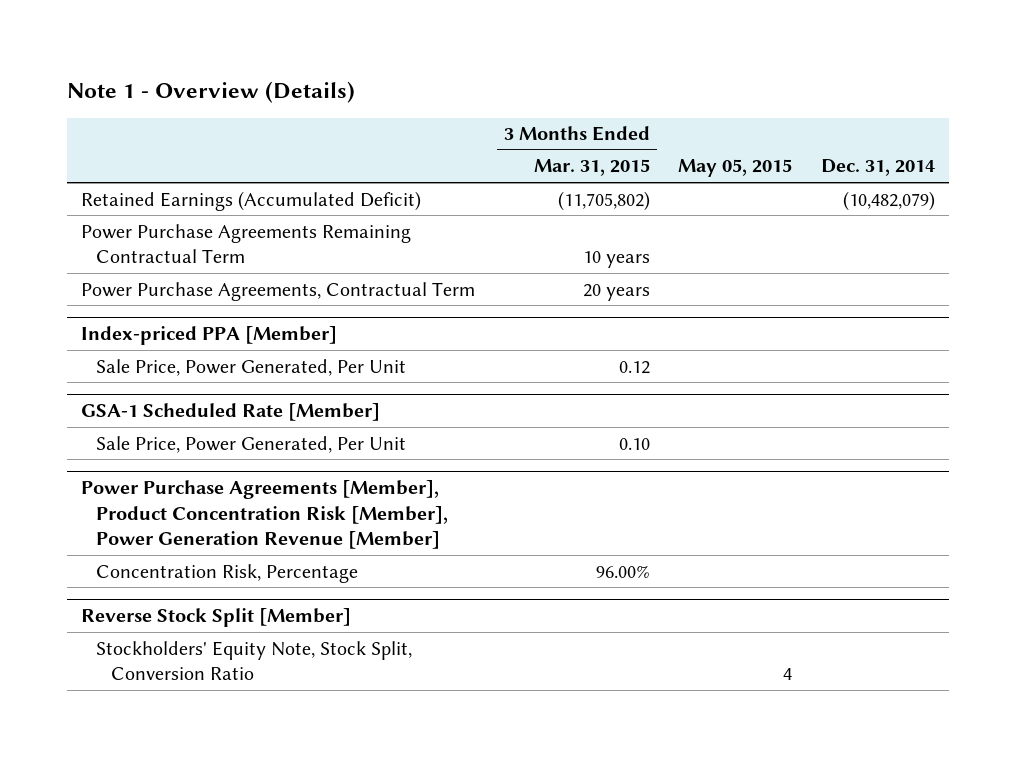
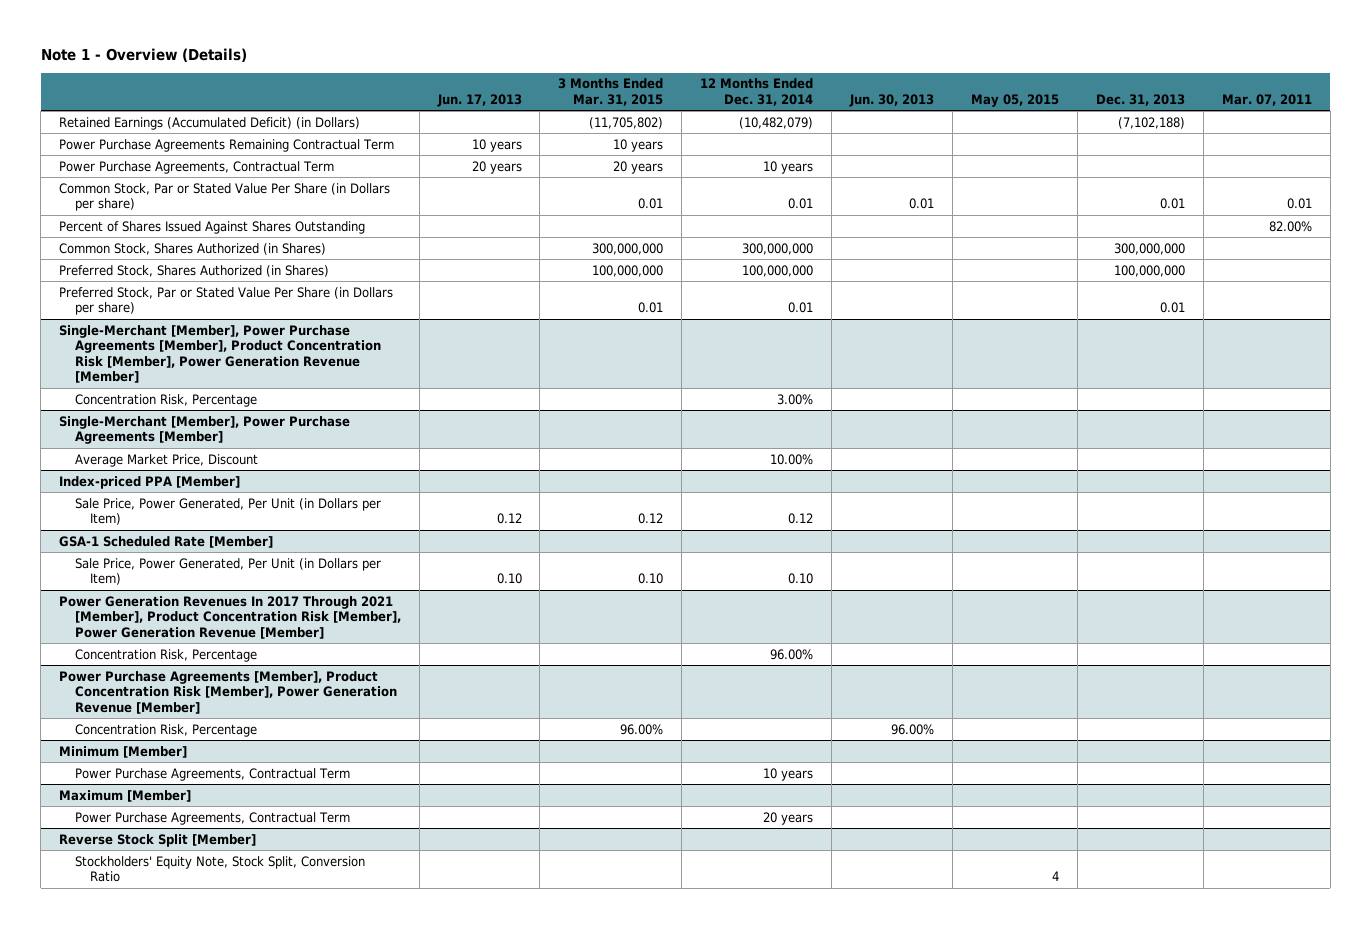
- | 3 Months Ended Mar. 31, 2015 | May 05, 2015 | Dec. 31, 2014
+ | Jun. 17, 2013 | 3 Months Ended Mar. 31, 2015 | 12 Months Ended Dec. 31, 2014 | Jun. 30, 2013 | May 05, 2015 | Dec. 31, 2013 | Mar. 07, 2011
- Retained Earnings (Accumulated Deficit) | (11,705,802) | | (10,482,079)
+ Retained Earnings (Accumulated Deficit) (in Dollars) | | (11,705,802) | (10,482,079) | | | (7,102,188) |
+ Common Stock, Par or Stated Value Per Share (in Dollars per share) | | 0.01 | 0.01 | 0.01 | | 0.01 | 0.01
+ Percent of Shares Issued Against Shares Outstanding | | | | | | | 82.00%
+ Common Stock, Shares Authorized (in Shares) | | 300,000,000 | 300,000,000 | | | 300,000,000 |
+ Preferred Stock, Shares Authorized (in Shares) | | 100,000,000 | 100,000,000 | | | 100,000,000 |
+ Preferred Stock, Par or Stated Value Per Share (in Dollars per share) | | 0.01 | 0.01 | | | 0.01 |
+ Single-Merchant [Member], Power Purchase Agreements [Member], Product Concentration Risk [Member], Power Generation Revenue [Member]
+ Concentration Risk, Percentage | | | 3.00% | | | |
+ Single-Merchant [Member], Power Purchase Agreements [Member]
+ Average Market Price, Discount | | | 10.00% | | | |
@ Index-priced PPA [Member]
- Sale Price, Power Generated, Per Unit | 0.12 | |
+ Sale Price, Power Generated, Per Unit (in Dollars per Item) | 0.12 | 0.12 | 0.12 | | | |
@ GSA-1 Scheduled Rate [Member]
- Sale Price, Power Generated, Per Unit | 0.10 | |
+ Sale Price, Power Generated, Per Unit (in Dollars per Item) | 0.10 | 0.10 | 0.10 | | | |
+ Power Generation Revenues In 2017 Through 2021 [Member], Product Concentration Risk [Member], Power Generation Revenue [Member]
+ Concentration Risk, Percentage | | | 96.00% | | | |
+ Minimum [Member]
+ Power Purchase Agreements, Contractual Term | | | 10 years | | | |
+ Maximum [Member]
+ Power Purchase Agreements, Contractual Term | | | 20 years | | | |

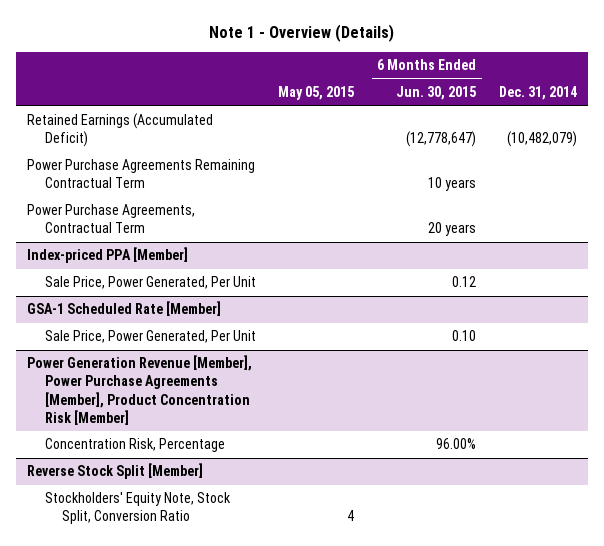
- | Jun. 17, 2013 | 3 Months Ended Mar. 31, 2015 | 12 Months Ended Dec. 31, 2014 | Jun. 30, 2013 | May 05, 2015 | Dec. 31, 2013 | Mar. 07, 2011
+ | May 05, 2015 | 6 Months Ended Jun. 30, 2015 | Dec. 31, 2014
- Retained Earnings (Accumulated Deficit) (in Dollars) | | (11,705,802) | (10,482,079) | | | (7,102,188) |
+ Retained Earnings (Accumulated Deficit) | | (12,778,647) | (10,482,079)
- Common Stock, Par or Stated Value Per Share (in Dollars per share) | | 0.01 | 0.01 | 0.01 | | 0.01 | 0.01
- Percent of Shares Issued Against Shares Outstanding | | | | | | | 82.00%
- Common Stock, Shares Authorized (in Shares) | | 300,000,000 | 300,000,000 | | | 300,000,000 |
- Preferred Stock, Shares Authorized (in Shares) | | 100,000,000 | 100,000,000 | | | 100,000,000 |
- Preferred Stock, Par or Stated Value Per Share (in Dollars per share) | | 0.01 | 0.01 | | | 0.01 |
- Single-Merchant [Member], Power Purchase Agreements [Member], Product Concentration Risk [Member], Power Generation Revenue [Member]
- Concentration Risk, Percentage | | | 3.00% | | | |
- Single-Merchant [Member], Power Purchase Agreements [Member]
- Average Market Price, Discount | | | 10.00% | | | |
@ Index-priced PPA [Member]
- Sale Price, Power Generated, Per Unit (in Dollars per Item) | 0.12 | 0.12 | 0.12 | | | |
+ Sale Price, Power Generated, Per Unit | | 0.12 |
@ GSA-1 Scheduled Rate [Member]
- Sale Price, Power Generated, Per Unit (in Dollars per Item) | 0.10 | 0.10 | 0.10 | | | |
- Power Generation Revenues In 2017 Through 2021 [Member], Product Concentration Risk [Member], Power Generation Revenue [Member]
- Concentration Risk, Percentage | | | 96.00% | | | |
- Power Purchase Agreements [Member], Product Concentration Risk [Member], Power Generation Revenue [Member]
@ GSA-1 Scheduled Rate [Member]
+ Sale Price, Power Generated, Per Unit | | 0.10 |
+ Power Generation Revenue [Member], Power Purchase Agreements [Member], Product Concentration Risk [Member]
- Minimum [Member]
- Power Purchase Agreements, Contractual Term | | | 10 years | | | |
- Maximum [Member]
- Power Purchase Agreements, Contractual Term | | | 20 years | | | |

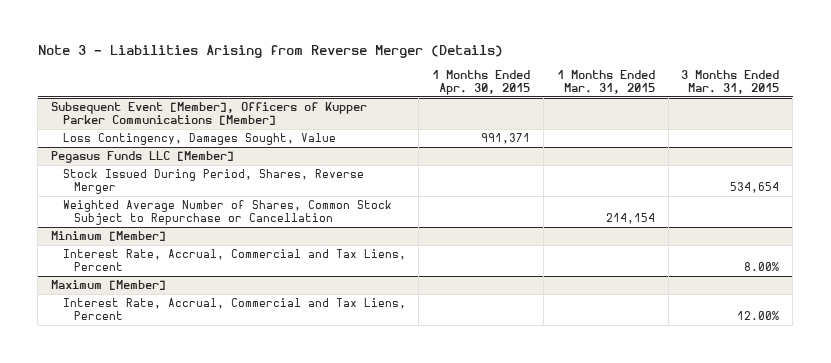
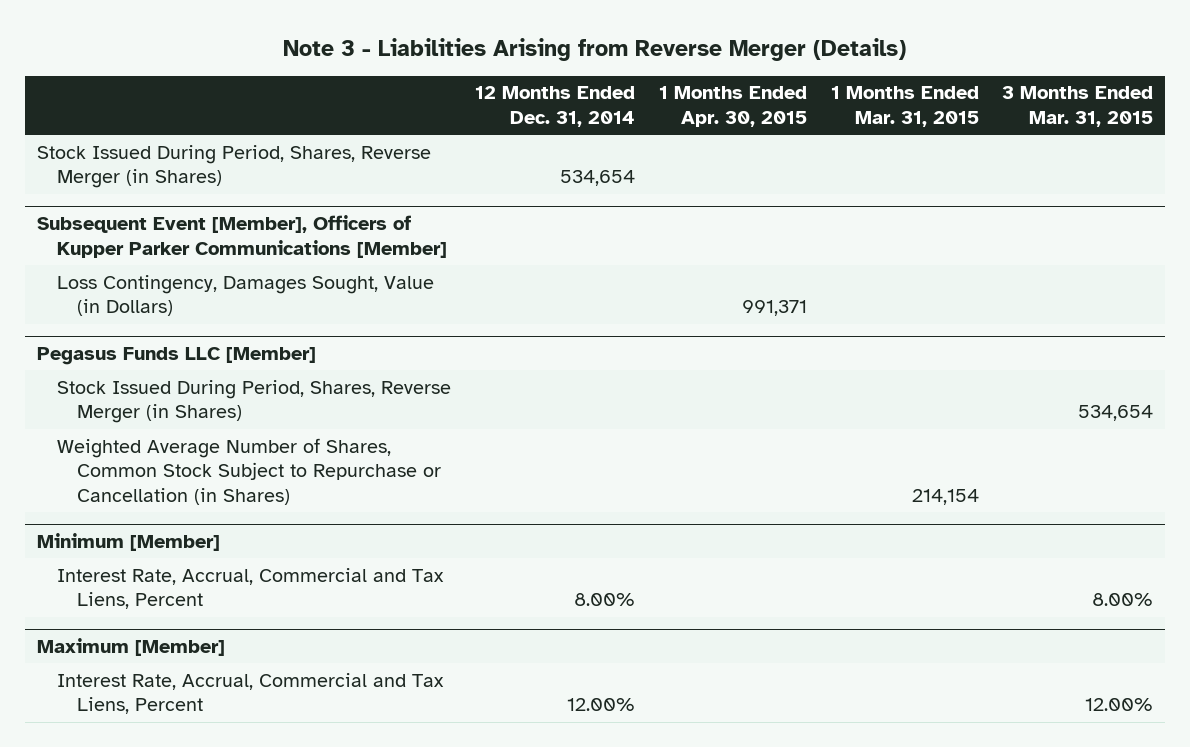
- | 1 Months Ended Apr. 30, 2015 | 1 Months Ended Mar. 31, 2015 | 3 Months Ended Mar. 31, 2015
+ | 12 Months Ended Dec. 31, 2014 | 1 Months Ended Apr. 30, 2015 | 1 Months Ended Mar. 31, 2015 | 3 Months Ended Mar. 31, 2015
+ Stock Issued During Period, Shares, Reverse Merger (in Shares) | 534,654 | | |
@ Subsequent Event [Member], Officers of Kupper Parker Communications [Member]
- Loss Contingency, Damages Sought, Value | 991,371 | |
+ Loss Contingency, Damages Sought, Value (in Dollars) | | 991,371 | |
@ Pegasus Funds LLC [Member]
- Stock Issued During Period, Shares, Reverse Merger | | | 534,654
- Weighted Average Number of Shares, Common Stock Subject to Repurchase or Cancellation | | 214,154 |
+ Stock Issued During Period, Shares, Reverse Merger (in Shares) | | | | 534,654
+ Weighted Average Number of Shares, Common Stock Subject to Repurchase or Cancellation (in Shares) | | | 214,154 |

